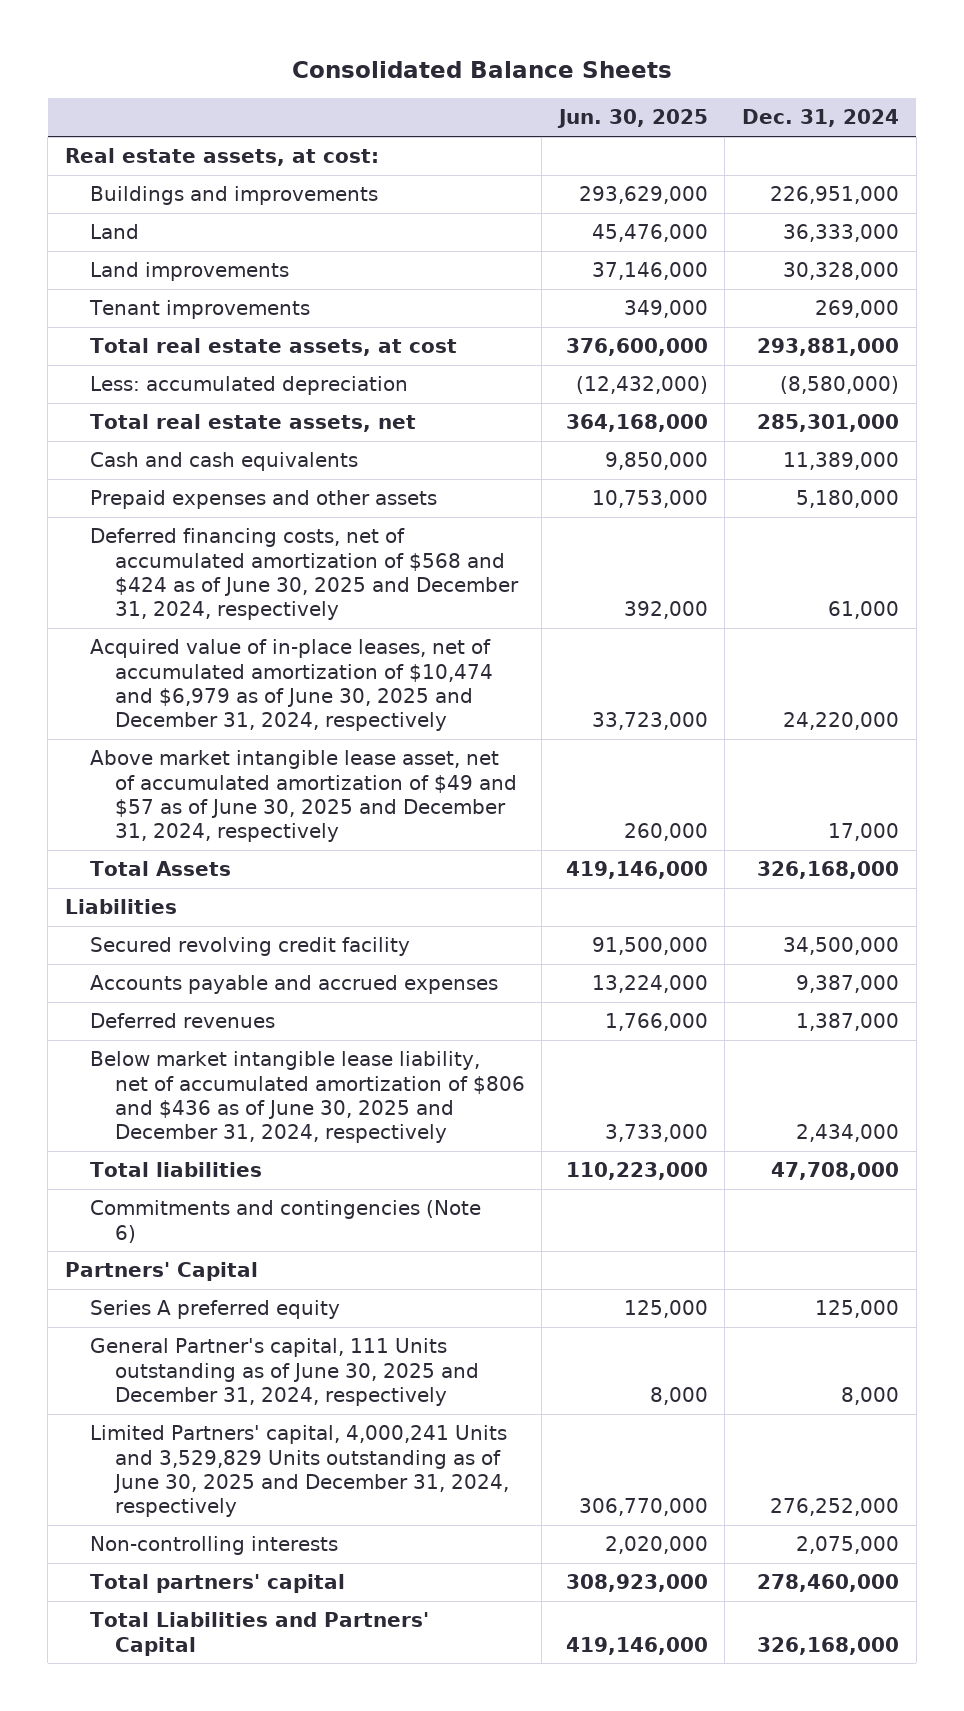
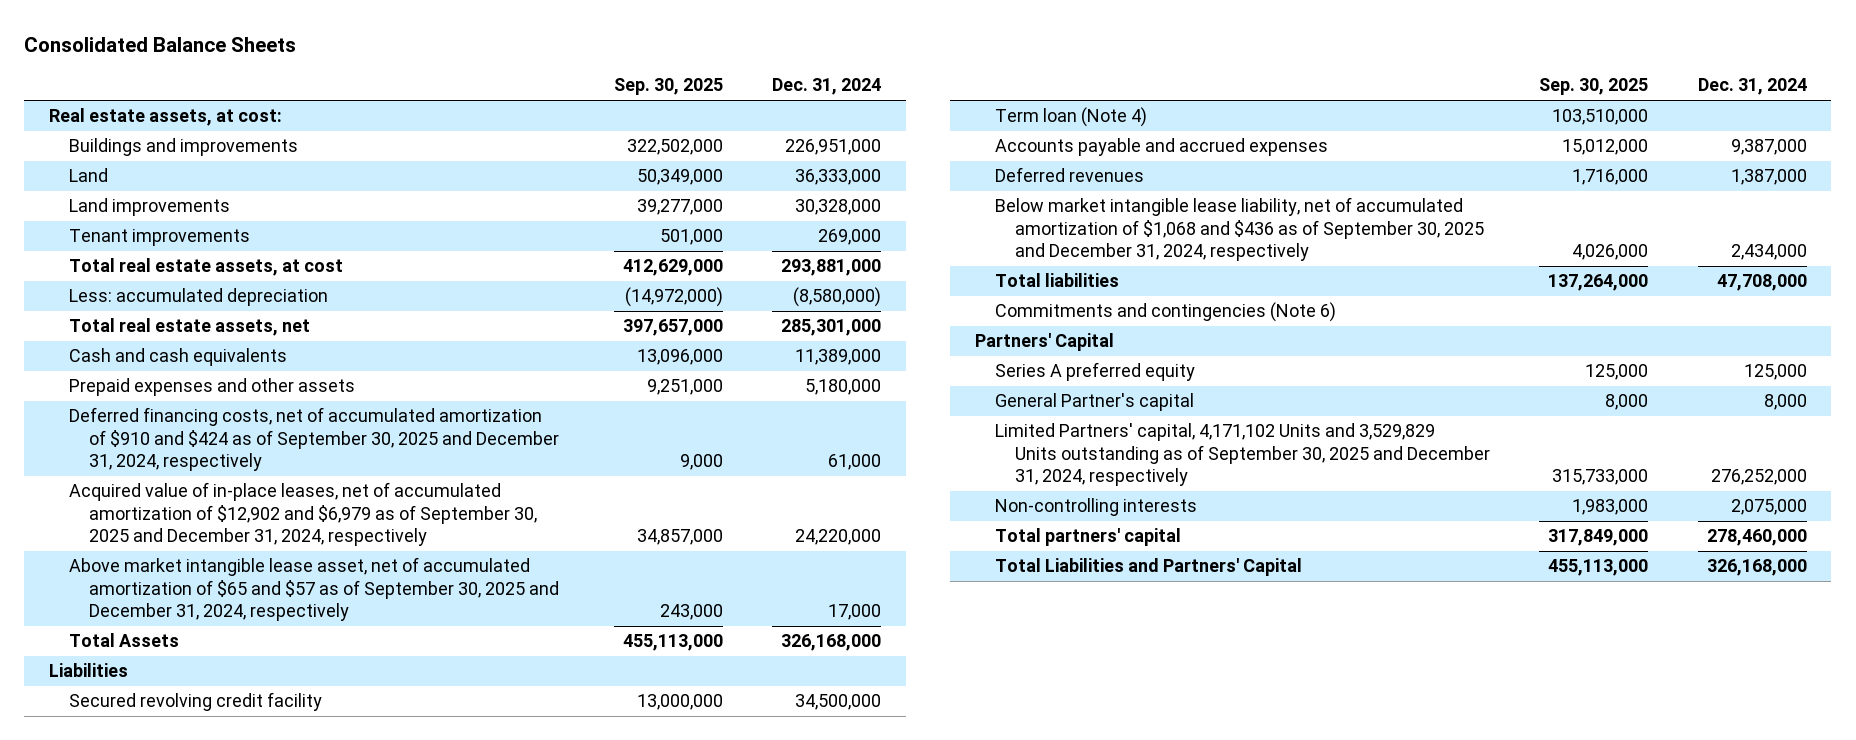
- | Jun. 30, 2025 | Dec. 31, 2024
+ | Sep. 30, 2025 | Dec. 31, 2024
- Deferred financing costs, net of accumulated amortization of $568 and $424 as of June 30, 2025 and December 31, 2024, respectively | 392,000 | 61,000
- Acquired value of in-place leases, net of accumulated amortization of $10,474 and $6,979 as of June 30, 2025 and December 31, 2024, respectively | 33,723,000 | 24,220,000
- Above market intangible lease asset, net of accumulated amortization of $49 and $57 as of June 30, 2025 and December 31, 2024, respectively | 260,000 | 17,000
+ Deferred financing costs, net of accumulated amortization of $910 and $424 as of September 30, 2025 and December 31, 2024, respectively | 9,000 | 61,000
+ Acquired value of in-place leases, net of accumulated amortization of $12,902 and $6,979 as of September 30, 2025 and December 31, 2024, respectively | 34,857,000 | 24,220,000
+ Above market intangible lease asset, net of accumulated amortization of $65 and $57 as of September 30, 2025 and December 31, 2024, respectively | 243,000 | 17,000
+ Term loan (Note 4) | 103,510,000 |
- Below market intangible lease liability, net of accumulated amortization of $806 and $436 as of June 30, 2025 and December 31, 2024, respectively | 3,733,000 | 2,434,000
+ Below market intangible lease liability, net of accumulated amortization of $1,068 and $436 as of September 30, 2025 and December 31, 2024, respectively | 4,026,000 | 2,434,000
- General Partner's capital, 111 Units outstanding as of June 30, 2025 and December 31, 2024, respectively | 8,000 | 8,000
- Limited Partners' capital, 4,000,241 Units and 3,529,829 Units outstanding as of June 30, 2025 and December 31, 2024, respectively | 306,770,000 | 276,252,000
+ General Partner's capital | 8,000 | 8,000
+ Limited Partners' capital, 4,171,102 Units and 3,529,829 Units outstanding as of September 30, 2025 and December 31, 2024, respectively | 315,733,000 | 276,252,000

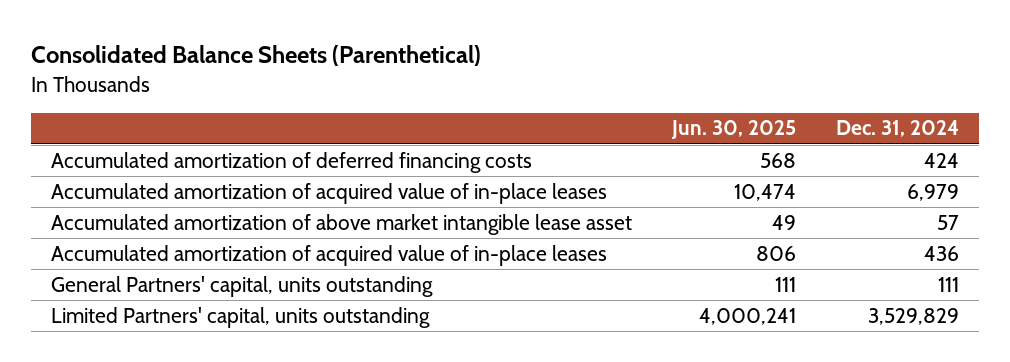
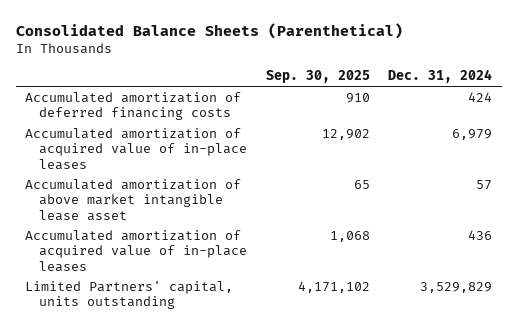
- | Jun. 30, 2025 | Dec. 31, 2024
+ | Sep. 30, 2025 | Dec. 31, 2024
- General Partners' capital, units outstanding | 111 | 111

